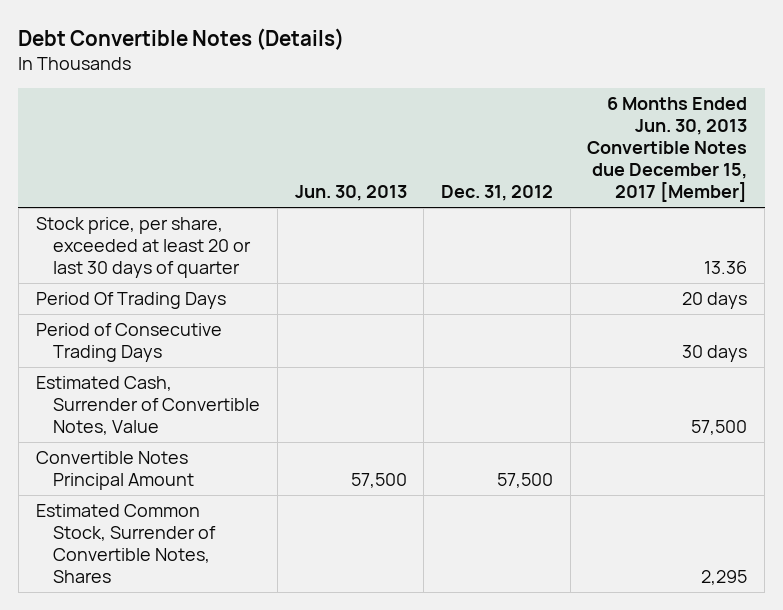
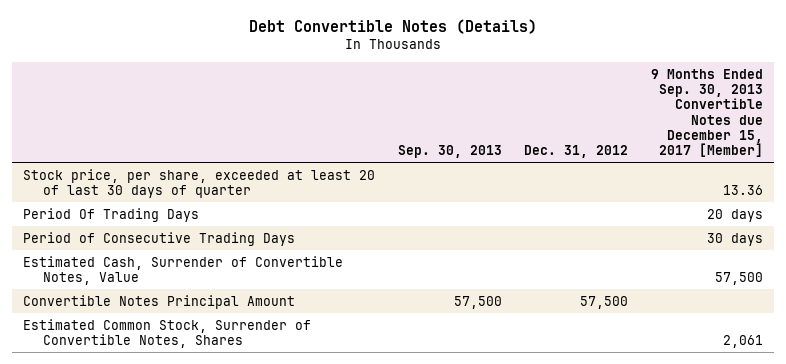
- | Jun. 30, 2013 | Dec. 31, 2012 | 6 Months Ended Jun. 30, 2013 Convertible Notes due December 15, 2017 [Member]
+ | Sep. 30, 2013 | Dec. 31, 2012 | 9 Months Ended Sep. 30, 2013 Convertible Notes due December 15, 2017 [Member]
- Stock price, per share, exceeded at least 20 or last 30 days of quarter | | | 13.36
+ Stock price, per share, exceeded at least 20 of last 30 days of quarter | | | 13.36

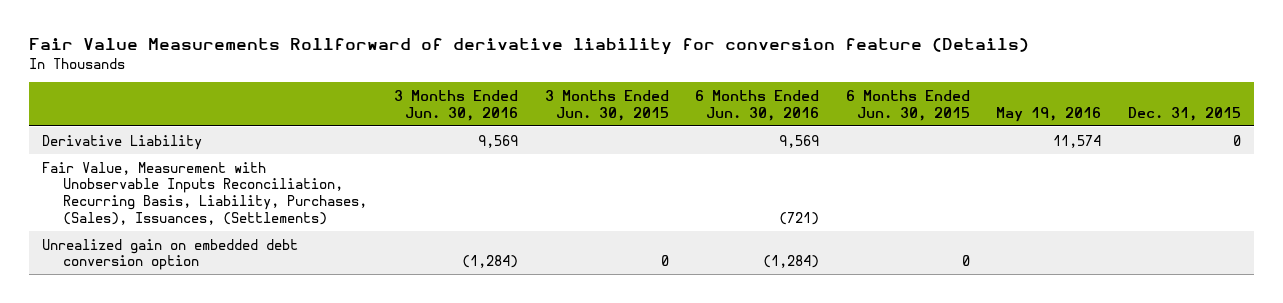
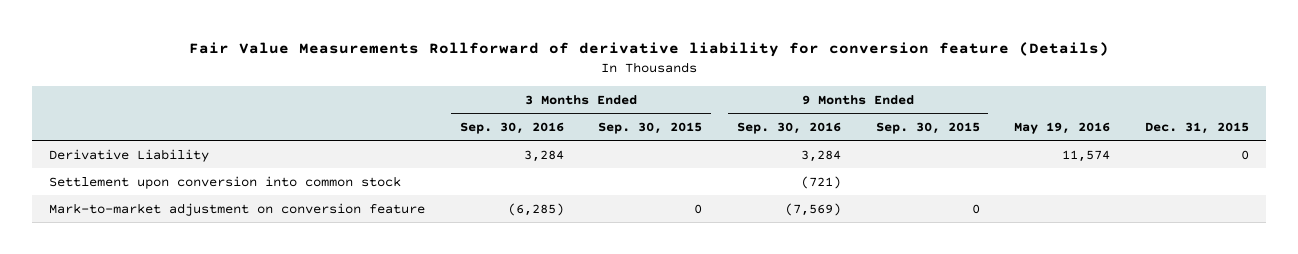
- | 3 Months Ended Jun. 30, 2016 | 3 Months Ended Jun. 30, 2015 | 6 Months Ended Jun. 30, 2016 | 6 Months Ended Jun. 30, 2015 | May 19, 2016 | Dec. 31, 2015
+ | 3 Months Ended Sep. 30, 2016 | 3 Months Ended Sep. 30, 2015 | 9 Months Ended Sep. 30, 2016 | 9 Months Ended Sep. 30, 2015 | May 19, 2016 | Dec. 31, 2015
- Fair Value, Measurement with Unobservable Inputs Reconciliation, Recurring Basis, Liability, Purchases, (Sales), Issuances, (Settlements) | | | (721) | | |
- Unrealized gain on embedded debt conversion option | (1,284) | 0 | (1,284) | 0 | |
+ Settlement upon conversion into common stock | | | (721) | | |
+ Mark-to-market adjustment on conversion feature | (6,285) | 0 | (7,569) | 0 | |

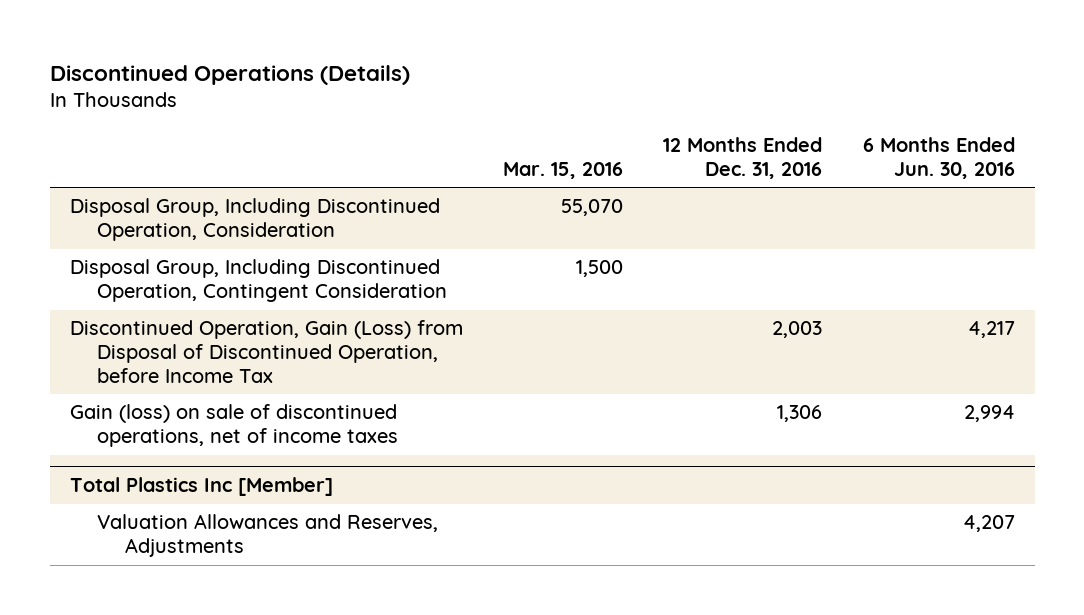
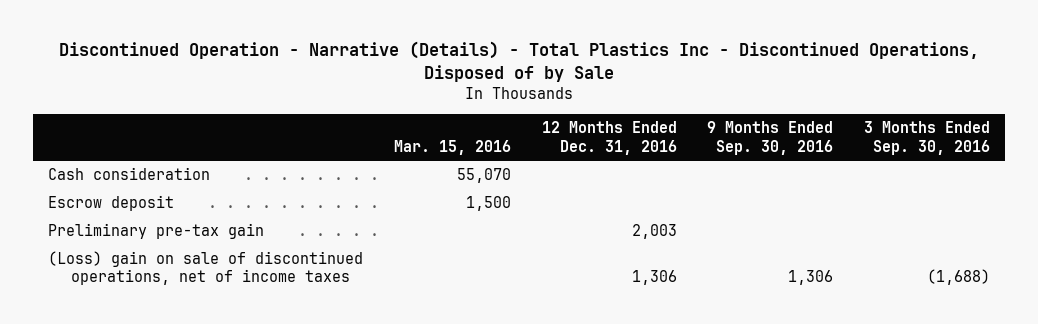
- Discontinued Operations (Details)
+ Discontinued Operation - Narrative (Details) - Total Plastics Inc - Discontinued Operations, Disposed of by Sale
- | Mar. 15, 2016 | 12 Months Ended Dec. 31, 2016 | 6 Months Ended Jun. 30, 2016
+ | Mar. 15, 2016 | 12 Months Ended Dec. 31, 2016 | 9 Months Ended Sep. 30, 2016 | 3 Months Ended Sep. 30, 2016
- Disposal Group, Including Discontinued Operation, Consideration | 55,070 | |
- Disposal Group, Including Discontinued Operation, Contingent Consideration | 1,500 | |
- Discontinued Operation, Gain (Loss) from Disposal of Discontinued Operation, before Income Tax | | 2,003 | 4,217
- Gain (loss) on sale of discontinued operations, net of income taxes | | 1,306 | 2,994
- Total Plastics Inc [Member]
- Valuation Allowances and Reserves, Adjustments | | | 4,207
+ Cash consideration | 55,070 | | |
+ Escrow deposit | 1,500 | | |
+ Preliminary pre-tax gain | | 2,003 | |
+ (Loss) gain on sale of discontinued operations, net of income taxes | | 1,306 | 1,306 | (1,688)

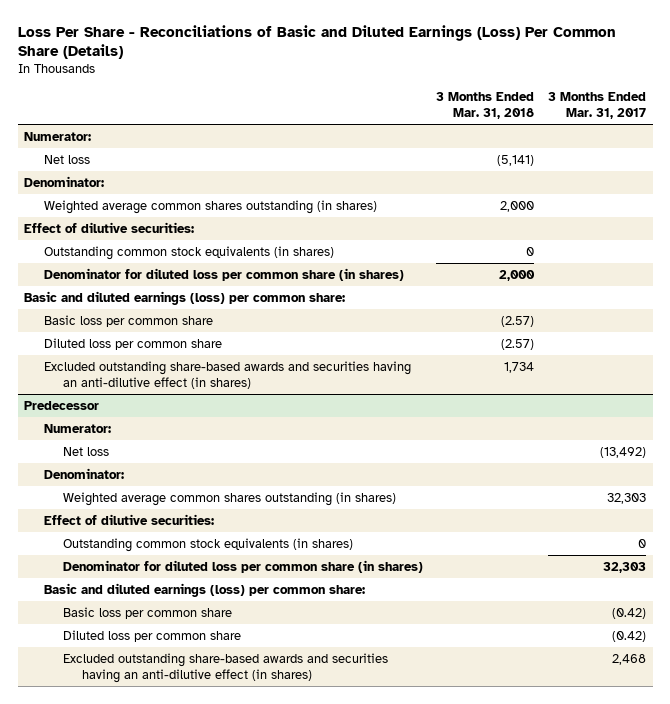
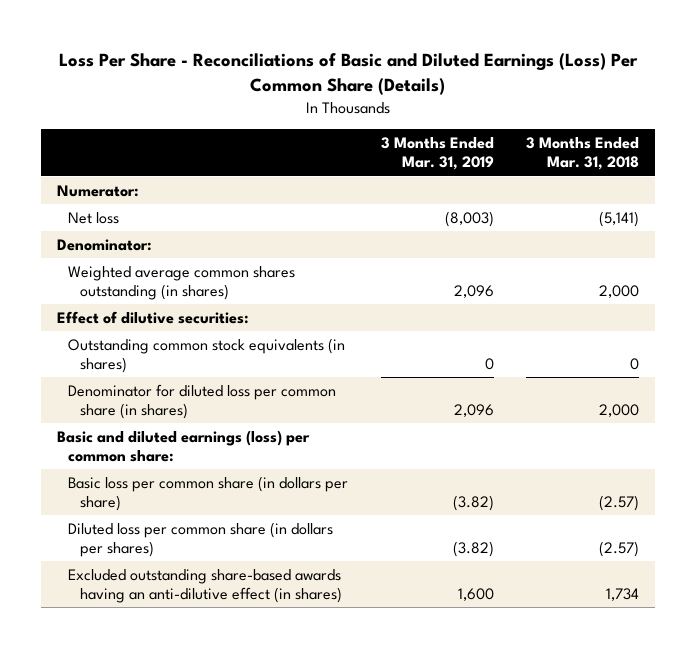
- | 3 Months Ended Mar. 31, 2018 | 3 Months Ended Mar. 31, 2017
+ | 3 Months Ended Mar. 31, 2019 | 3 Months Ended Mar. 31, 2018
- Basic loss per common share | (2.57) |
- Diluted loss per common share | (2.57) |
- Excluded outstanding share-based awards and securities having an anti-dilutive effect (in shares) | 1,734 |
- Predecessor
- Numerator:
- Net loss | | (13,492)
- Denominator:
- Weighted average common shares outstanding (in shares) | | 32,303
- Effect of dilutive securities:
- Outstanding common stock equivalents (in shares) | | 0
- Denominator for diluted loss per common share (in shares) | | 32,303
- Basic and diluted earnings (loss) per common share:
- Basic loss per common share | | (0.42)
- Diluted loss per common share | | (0.42)
- Excluded outstanding share-based awards and securities having an anti-dilutive effect (in shares) | | 2,468
+ Basic loss per common share (in dollars per share) | (3.82) | (2.57)
+ Diluted loss per common share (in dollars per shares) | (3.82) | (2.57)
+ Excluded outstanding share-based awards having an anti-dilutive effect (in shares) | 1,600 | 1,734

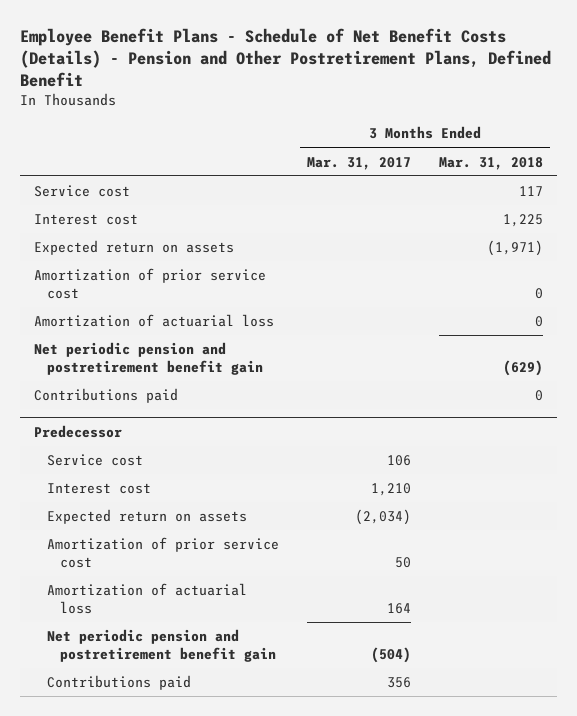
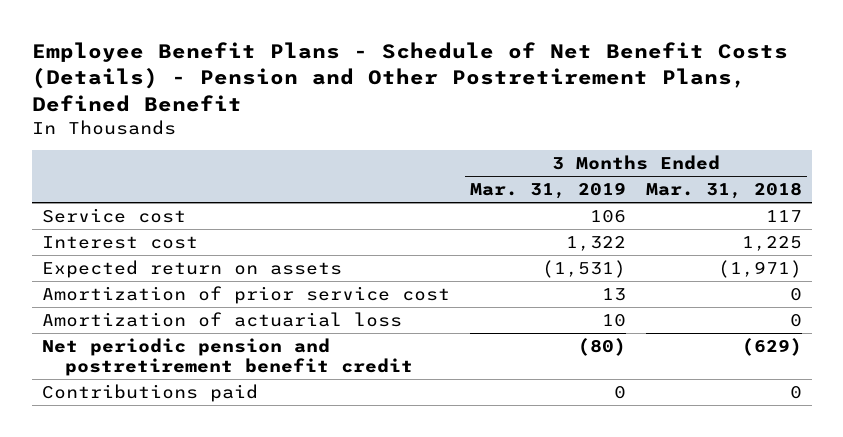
- | 3 Months Ended Mar. 31, 2017 | 3 Months Ended Mar. 31, 2018
+ | 3 Months Ended Mar. 31, 2019 | 3 Months Ended Mar. 31, 2018
- Net periodic pension and postretirement benefit gain | | (629)
+ Net periodic pension and postretirement benefit credit | (80) | (629)
- Predecessor
- Service cost | 106 |
- Interest cost | 1,210 |
- Expected return on assets | (2,034) |
- Amortization of prior service cost | 50 |
- Amortization of actuarial loss | 164 |
- Net periodic pension and postretirement benefit gain | (504) |
- Contributions paid | 356 |

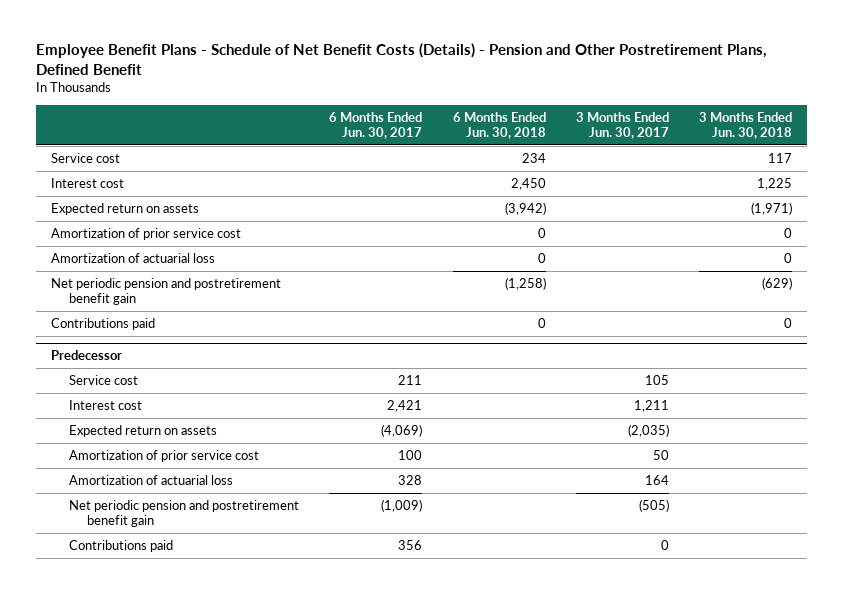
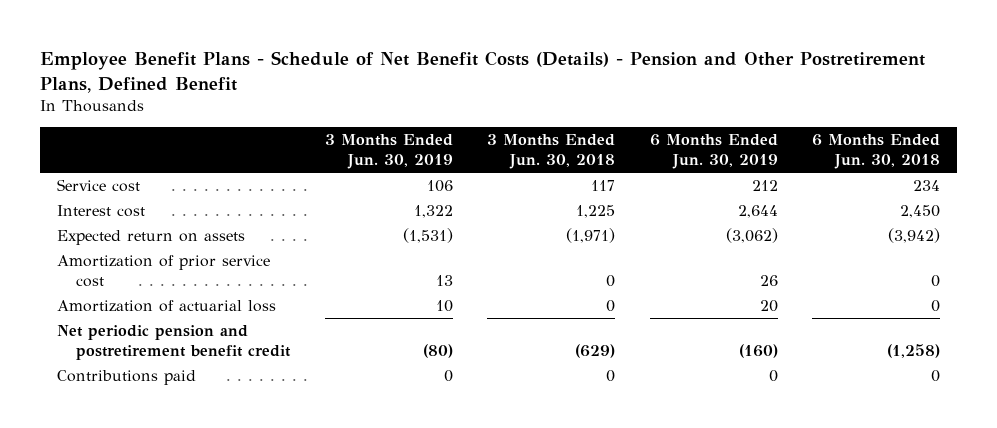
- | 6 Months Ended Jun. 30, 2017 | 6 Months Ended Jun. 30, 2018 | 3 Months Ended Jun. 30, 2017 | 3 Months Ended Jun. 30, 2018
+ | 3 Months Ended Jun. 30, 2019 | 3 Months Ended Jun. 30, 2018 | 6 Months Ended Jun. 30, 2019 | 6 Months Ended Jun. 30, 2018
- Net periodic pension and postretirement benefit gain | | (1,258) | | (629)
+ Net periodic pension and postretirement benefit credit | (80) | (629) | (160) | (1,258)
- Predecessor
- Service cost | 211 | | 105 |
- Interest cost | 2,421 | | 1,211 |
- Expected return on assets | (4,069) | | (2,035) |
- Amortization of prior service cost | 100 | | 50 |
- Amortization of actuarial loss | 328 | | 164 |
- Net periodic pension and postretirement benefit gain | (1,009) | | (505) |
- Contributions paid | 356 | | 0 |

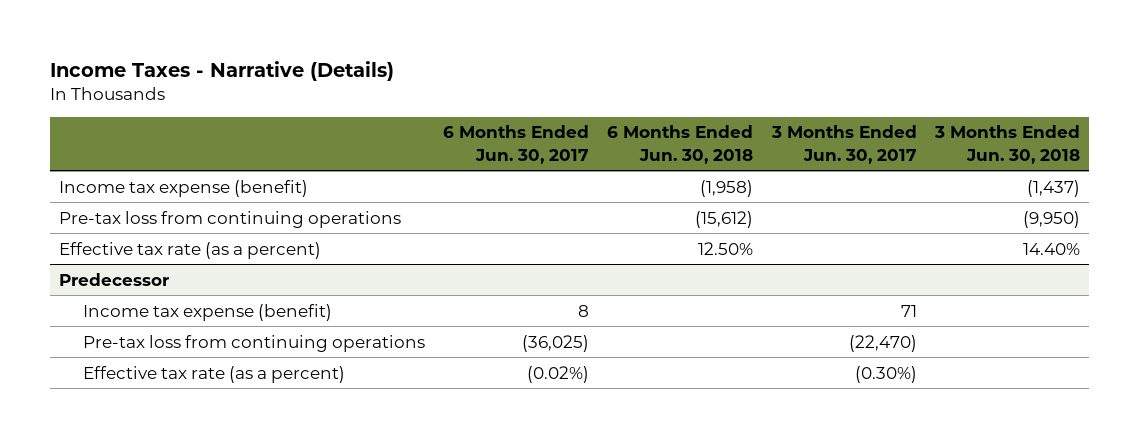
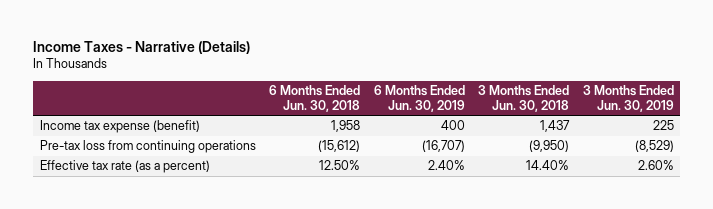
- | 6 Months Ended Jun. 30, 2017 | 6 Months Ended Jun. 30, 2018 | 3 Months Ended Jun. 30, 2017 | 3 Months Ended Jun. 30, 2018
+ | 6 Months Ended Jun. 30, 2018 | 6 Months Ended Jun. 30, 2019 | 3 Months Ended Jun. 30, 2018 | 3 Months Ended Jun. 30, 2019
- Income tax expense (benefit) | | (1,958) | | (1,437)
+ Income tax expense (benefit) | 1,958 | 400 | 1,437 | 225
- Predecessor
- Income tax expense (benefit) | 8 | | 71 |
- Pre-tax loss from continuing operations | (36,025) | | (22,470) |
- Effective tax rate (as a percent) | (0.02%) | | (0.30%) |

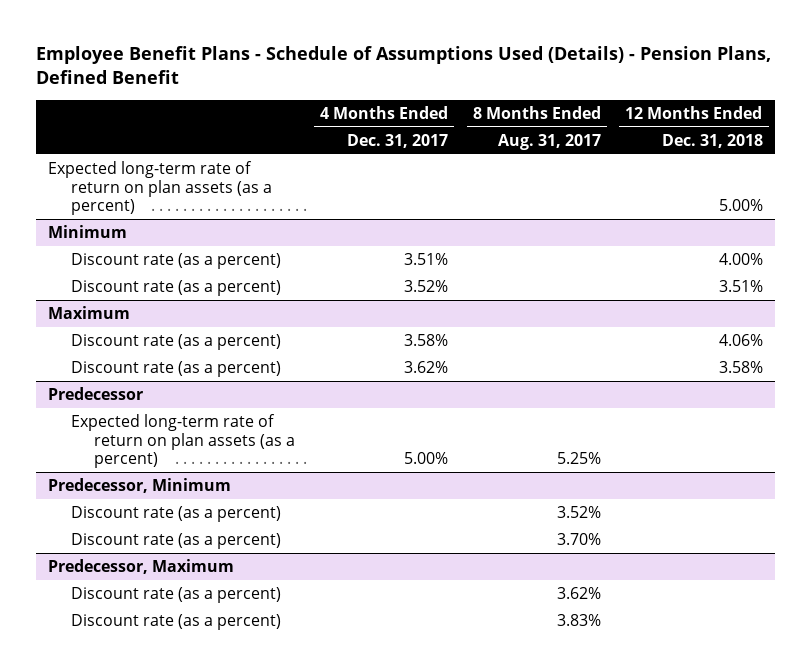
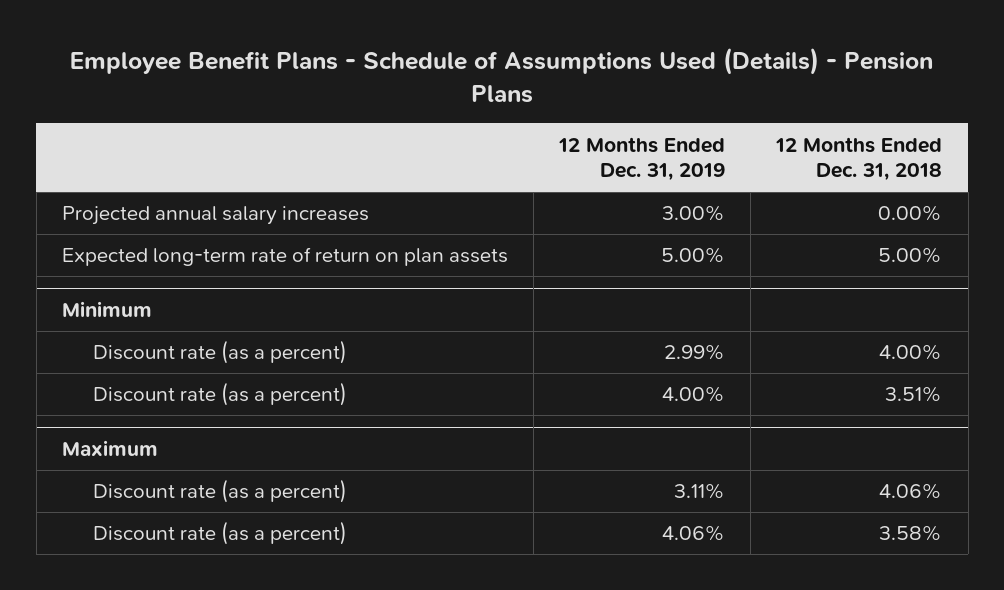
- Employee Benefit Plans - Schedule of Assumptions Used (Details) - Pension Plans, Defined Benefit
+ Employee Benefit Plans - Schedule of Assumptions Used (Details) - Pension Plans
- | 4 Months Ended Dec. 31, 2017 | 8 Months Ended Aug. 31, 2017 | 12 Months Ended Dec. 31, 2018
+ | 12 Months Ended Dec. 31, 2019 | 12 Months Ended Dec. 31, 2018
- Expected long-term rate of return on plan assets (as a percent) | | | 5.00%
+ Projected annual salary increases | 3.00% | 0.00%
+ Expected long-term rate of return on plan assets | 5.00% | 5.00%
- Predecessor
- Expected long-term rate of return on plan assets (as a percent) | 5.00% | 5.25% |
- Predecessor, Minimum
- Discount rate (as a percent) | | 3.52% |
- Discount rate (as a percent) | | 3.70% |
- Predecessor, Maximum
- Discount rate (as a percent) | | 3.62% |
- Discount rate (as a percent) | | 3.83% |

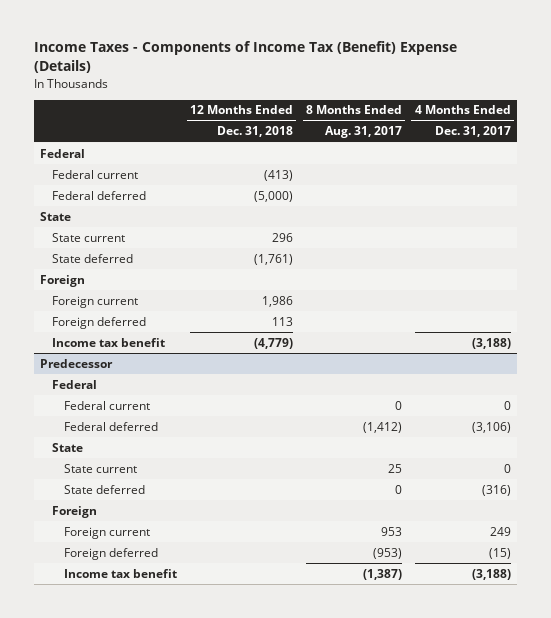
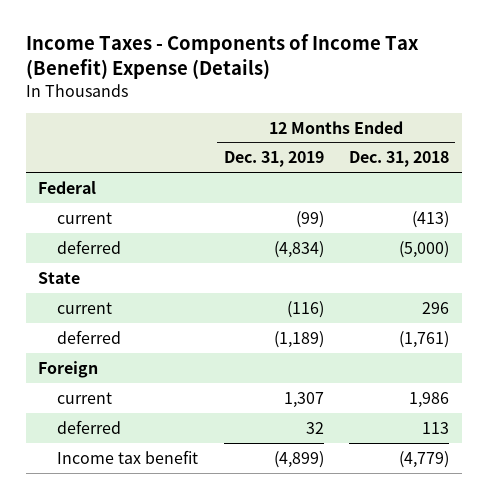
- | 12 Months Ended Dec. 31, 2018 | 8 Months Ended Aug. 31, 2017 | 4 Months Ended Dec. 31, 2017
+ | 12 Months Ended Dec. 31, 2019 | 12 Months Ended Dec. 31, 2018
- Federal current | (413) | |
- Federal deferred | (5,000) | |
+ current | (99) | (413)
+ deferred | (4,834) | (5,000)
- State current | 296 | |
- State deferred | (1,761) | |
+ current | (116) | 296
+ deferred | (1,189) | (1,761)
- Foreign current | 1,986 | |
- Foreign deferred | 113 | |
+ current | 1,307 | 1,986
+ deferred | 32 | 113
- Predecessor
- Federal
- Federal current | | 0 | 0
- Federal deferred | | (1,412) | (3,106)
- State
- State current | | 25 | 0
- State deferred | | 0 | (316)
- Foreign
- Foreign current | | 953 | 249
- Foreign deferred | | (953) | (15)
- Income tax benefit | | (1,387) | (3,188)

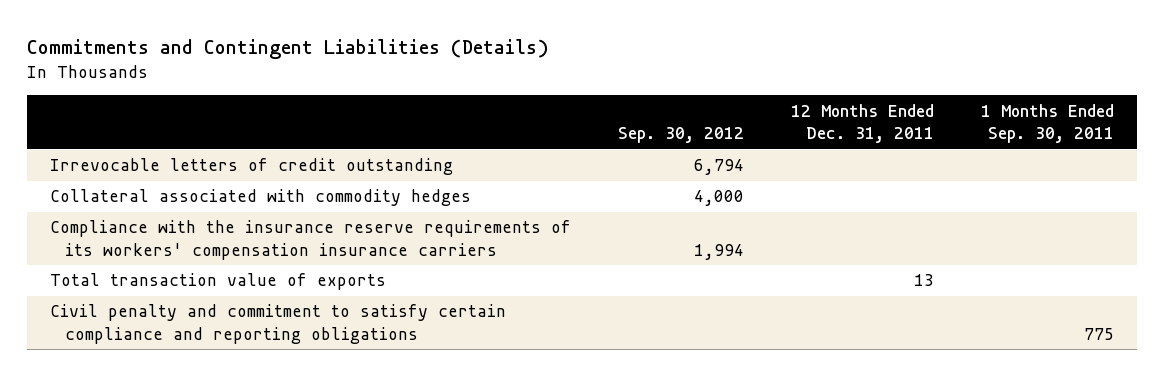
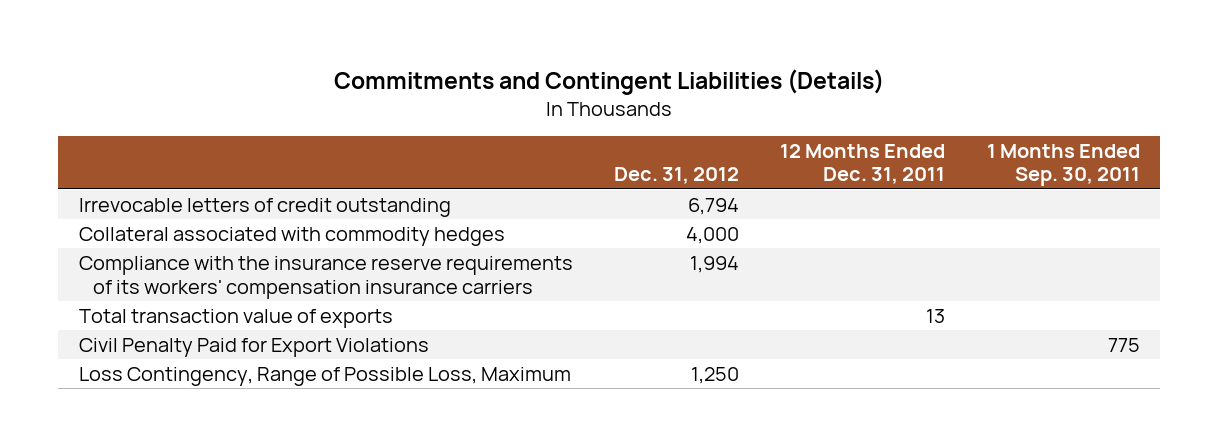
- | Sep. 30, 2012 | 12 Months Ended Dec. 31, 2011 | 1 Months Ended Sep. 30, 2011
+ | Dec. 31, 2012 | 12 Months Ended Dec. 31, 2011 | 1 Months Ended Sep. 30, 2011
- Civil penalty and commitment to satisfy certain compliance and reporting obligations | | | 775
+ Civil Penalty Paid for Export Violations | | | 775
+ Loss Contingency, Range of Possible Loss, Maximum | 1,250 | |

